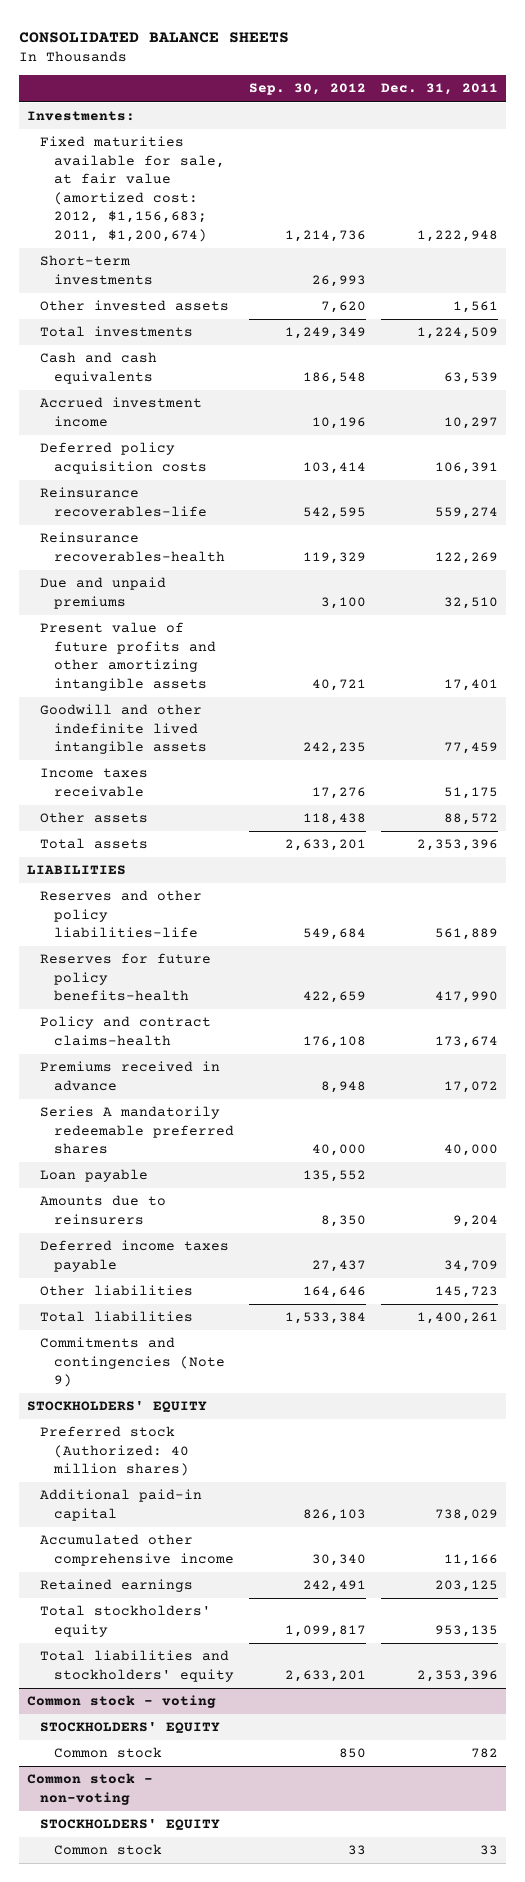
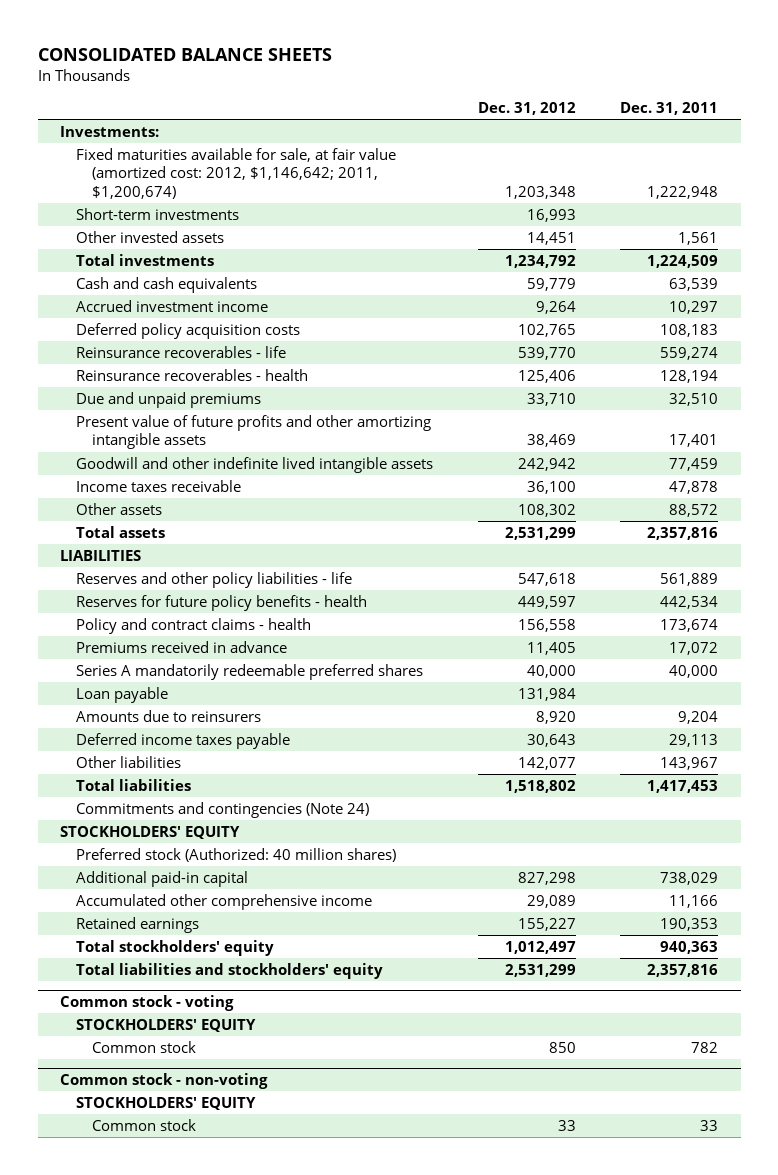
- | Sep. 30, 2012 | Dec. 31, 2011
+ | Dec. 31, 2012 | Dec. 31, 2011
- Fixed maturities available for sale, at fair value (amortized cost: 2012, $1,156,683; 2011, $1,200,674) | 1,214,736 | 1,222,948
+ Fixed maturities available for sale, at fair value (amortized cost: 2012, $1,146,642; 2011, $1,200,674) | 1,203,348 | 1,222,948
- Deferred policy acquisition costs | 103,414 | 106,391
- Reinsurance recoverables-life | 542,595 | 559,274
- Reinsurance recoverables-health | 119,329 | 122,269
+ Deferred policy acquisition costs | 102,765 | 108,183
+ Reinsurance recoverables - life | 539,770 | 559,274
+ Reinsurance recoverables - health | 125,406 | 128,194
- Income taxes receivable | 17,276 | 51,175
+ Income taxes receivable | 36,100 | 47,878
- Total assets | 2,633,201 | 2,353,396
+ Total assets | 2,531,299 | 2,357,816
- Reserves and other policy liabilities-life | 549,684 | 561,889
- Reserves for future policy benefits-health | 422,659 | 417,990
- Policy and contract claims-health | 176,108 | 173,674
+ Reserves and other policy liabilities - life | 547,618 | 561,889
+ Reserves for future policy benefits - health | 449,597 | 442,534
+ Policy and contract claims - health | 156,558 | 173,674
- Deferred income taxes payable | 27,437 | 34,709
- Other liabilities | 164,646 | 145,723
- Total liabilities | 1,533,384 | 1,400,261
- Commitments and contingencies (Note 9)
+ Deferred income taxes payable | 30,643 | 29,113
+ Other liabilities | 142,077 | 143,967
+ Total liabilities | 1,518,802 | 1,417,453
+ Commitments and contingencies (Note 24)
- Retained earnings | 242,491 | 203,125
- Total stockholders' equity | 1,099,817 | 953,135
- Total liabilities and stockholders' equity | 2,633,201 | 2,353,396
+ Retained earnings | 155,227 | 190,353
+ Total stockholders' equity | 1,012,497 | 940,363
+ Total liabilities and stockholders' equity | 2,531,299 | 2,357,816

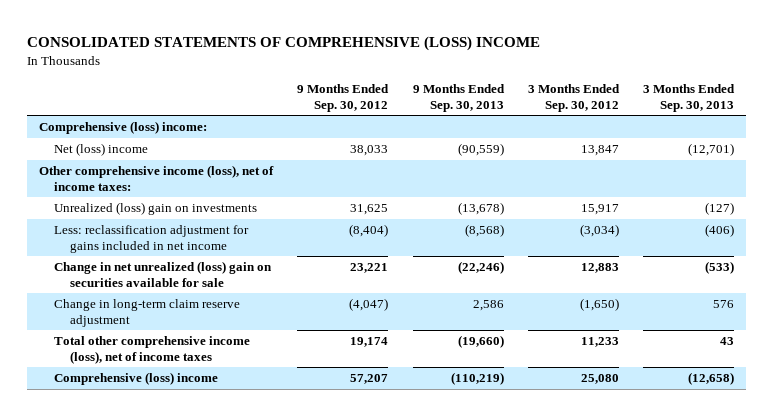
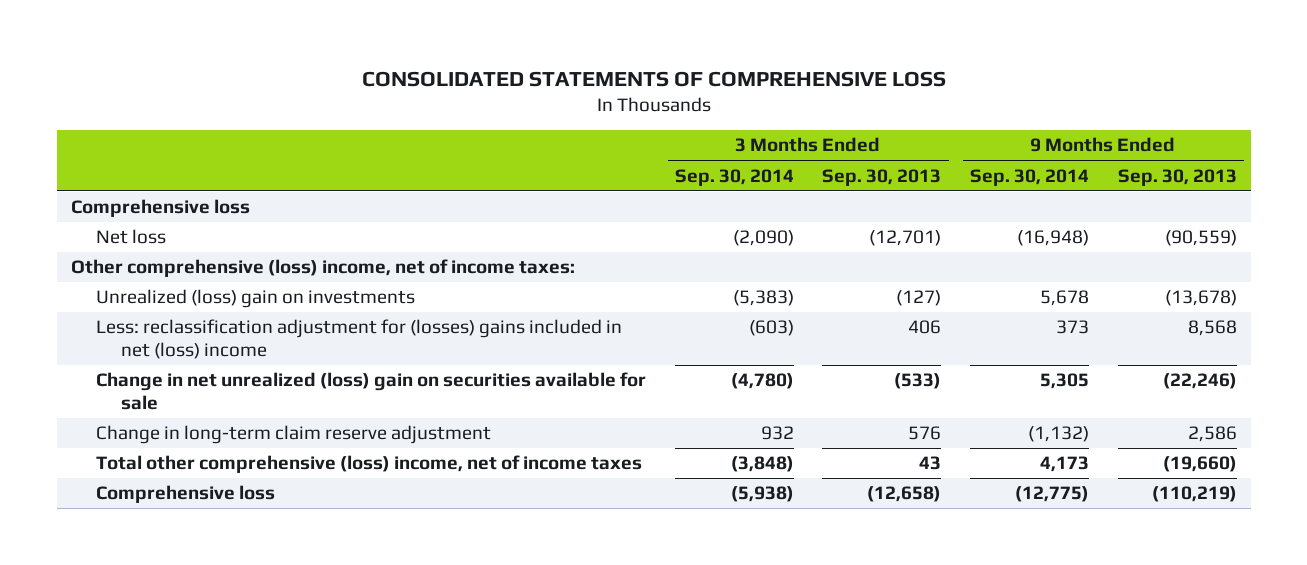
- CONSOLIDATED STATEMENTS OF COMPREHENSIVE (LOSS) INCOME
+ CONSOLIDATED STATEMENTS OF COMPREHENSIVE LOSS
- | 9 Months Ended Sep. 30, 2012 | 9 Months Ended Sep. 30, 2013 | 3 Months Ended Sep. 30, 2012 | 3 Months Ended Sep. 30, 2013
+ | 3 Months Ended Sep. 30, 2014 | 3 Months Ended Sep. 30, 2013 | 9 Months Ended Sep. 30, 2014 | 9 Months Ended Sep. 30, 2013
- Comprehensive (loss) income:
- Net (loss) income | 38,033 | (90,559) | 13,847 | (12,701)
- Other comprehensive income (loss), net of income taxes:
+ Comprehensive loss
+ Net loss | (2,090) | (12,701) | (16,948) | (90,559)
+ Other comprehensive (loss) income, net of income taxes:
- Less: reclassification adjustment for gains included in net income | (8,404) | (8,568) | (3,034) | (406)
+ Less: reclassification adjustment for (losses) gains included in net (loss) income | (603) | 406 | 373 | 8,568
- Total other comprehensive income (loss), net of income taxes | 19,174 | (19,660) | 11,233 | 43
- Comprehensive (loss) income | 57,207 | (110,219) | 25,080 | (12,658)
+ Total other comprehensive (loss) income, net of income taxes | (3,848) | 43 | 4,173 | (19,660)
+ Comprehensive loss | (5,938) | (12,658) | (12,775) | (110,219)

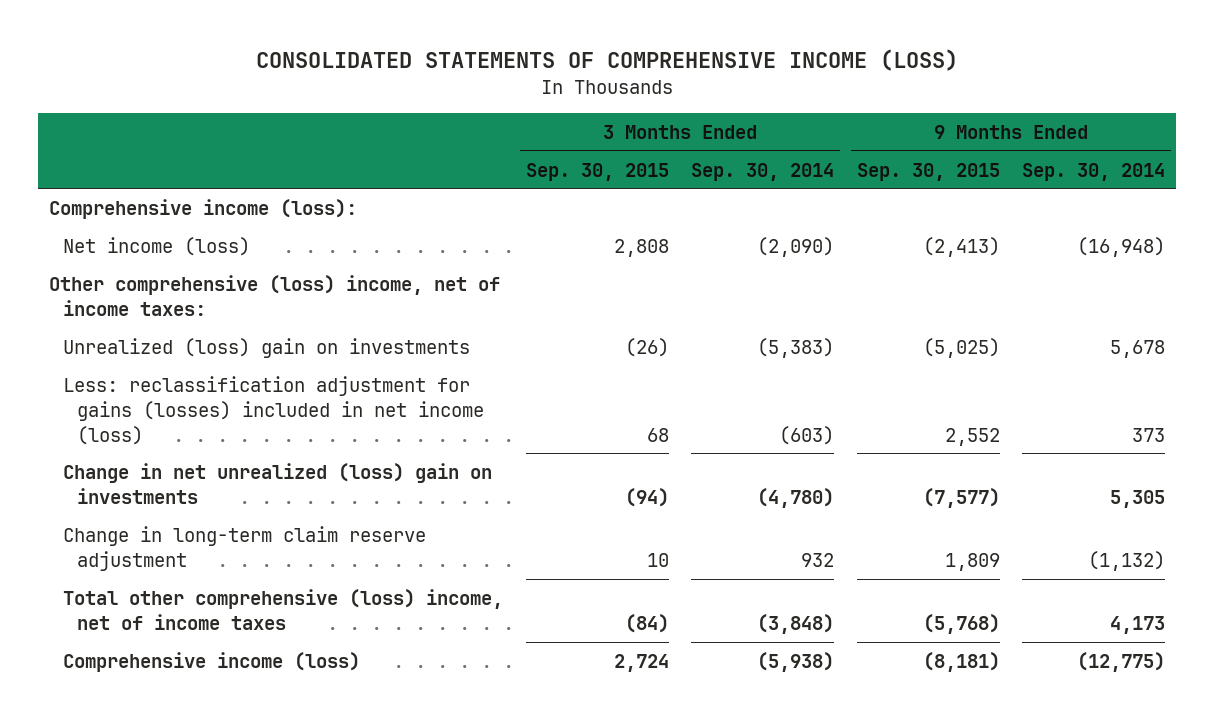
- CONSOLIDATED STATEMENTS OF COMPREHENSIVE LOSS
+ CONSOLIDATED STATEMENTS OF COMPREHENSIVE INCOME (LOSS)
- | 3 Months Ended Sep. 30, 2014 | 3 Months Ended Sep. 30, 2013 | 9 Months Ended Sep. 30, 2014 | 9 Months Ended Sep. 30, 2013
+ | 3 Months Ended Sep. 30, 2015 | 3 Months Ended Sep. 30, 2014 | 9 Months Ended Sep. 30, 2015 | 9 Months Ended Sep. 30, 2014
- Comprehensive loss
- Net loss | (2,090) | (12,701) | (16,948) | (90,559)
+ Comprehensive income (loss):
+ Net income (loss) | 2,808 | (2,090) | (2,413) | (16,948)
- Less: reclassification adjustment for (losses) gains included in net (loss) income | (603) | 406 | 373 | 8,568
- Change in net unrealized (loss) gain on securities available for sale | (4,780) | (533) | 5,305 | (22,246)
+ Less: reclassification adjustment for gains (losses) included in net income (loss) | 68 | (603) | 2,552 | 373
+ Change in net unrealized (loss) gain on investments | (94) | (4,780) | (7,577) | 5,305
- Comprehensive loss | (5,938) | (12,658) | (12,775) | (110,219)
+ Comprehensive income (loss) | 2,724 | (5,938) | (8,181) | (12,775)

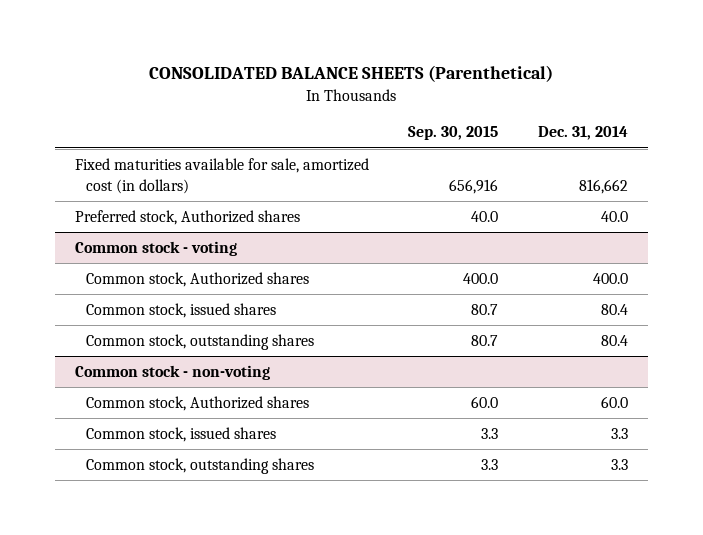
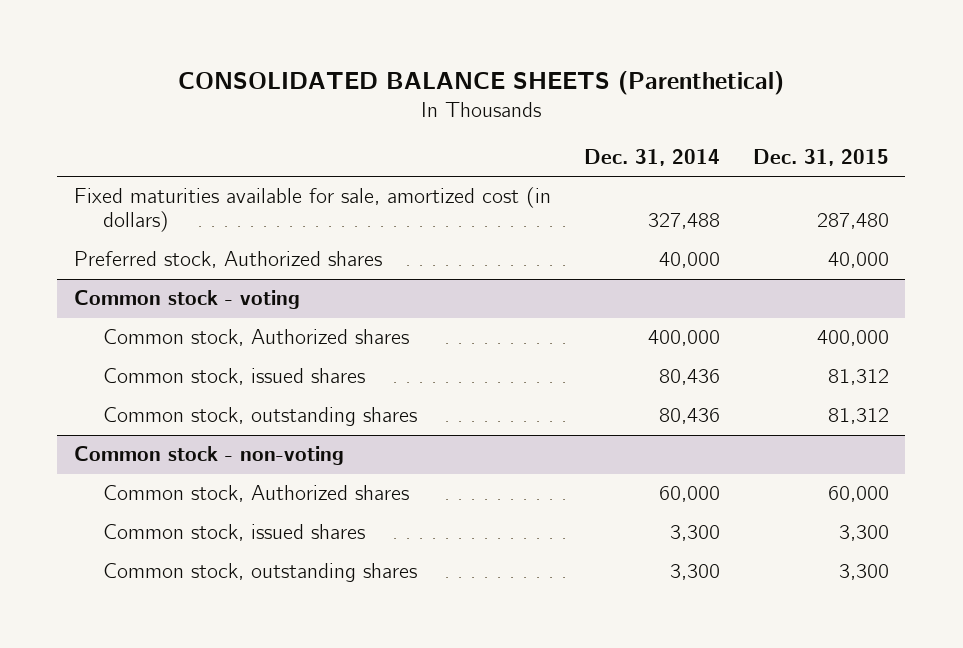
- | Sep. 30, 2015 | Dec. 31, 2014
+ | Dec. 31, 2014 | Dec. 31, 2015
- Fixed maturities available for sale, amortized cost (in dollars) | 656,916 | 816,662
- Preferred stock, Authorized shares | 40.0 | 40.0
+ Fixed maturities available for sale, amortized cost (in dollars) | 327,488 | 287,480
+ Preferred stock, Authorized shares | 40,000 | 40,000
@ Common stock - voting
- Common stock, Authorized shares | 400.0 | 400.0
- Common stock, issued shares | 80.7 | 80.4
- Common stock, outstanding shares | 80.7 | 80.4
+ Common stock, Authorized shares | 400,000 | 400,000
+ Common stock, issued shares | 80,436 | 81,312
+ Common stock, outstanding shares | 80,436 | 81,312
@ Common stock - non-voting
- Common stock, Authorized shares | 60.0 | 60.0
- Common stock, issued shares | 3.3 | 3.3
- Common stock, outstanding shares | 3.3 | 3.3
+ Common stock, Authorized shares | 60,000 | 60,000
+ Common stock, issued shares | 3,300 | 3,300
+ Common stock, outstanding shares | 3,300 | 3,300

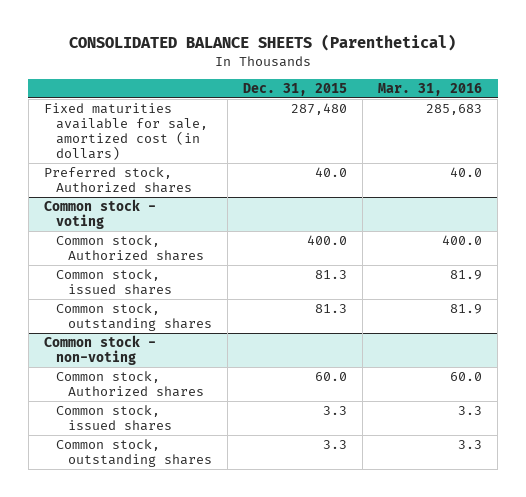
- | Dec. 31, 2014 | Dec. 31, 2015
+ | Dec. 31, 2015 | Mar. 31, 2016
- Preferred stock, Authorized shares | 40,000 | 40,000
+ Preferred stock, Authorized shares | 40.0 | 40.0
@ Common stock - voting
- Common stock, Authorized shares | 400,000 | 400,000
- Common stock, issued shares | 80,436 | 81,312
- Common stock, outstanding shares | 80,436 | 81,312
+ Common stock, Authorized shares | 400.0 | 400.0
+ Common stock, issued shares | 81.3 | 81.9
+ Common stock, outstanding shares | 81.3 | 81.9
@ Common stock - non-voting
- Common stock, Authorized shares | 60,000 | 60,000
- Common stock, issued shares | 3,300 | 3,300
- Common stock, outstanding shares | 3,300 | 3,300
+ Common stock, Authorized shares | 60.0 | 60.0
+ Common stock, issued shares | 3.3 | 3.3
+ Common stock, outstanding shares | 3.3 | 3.3

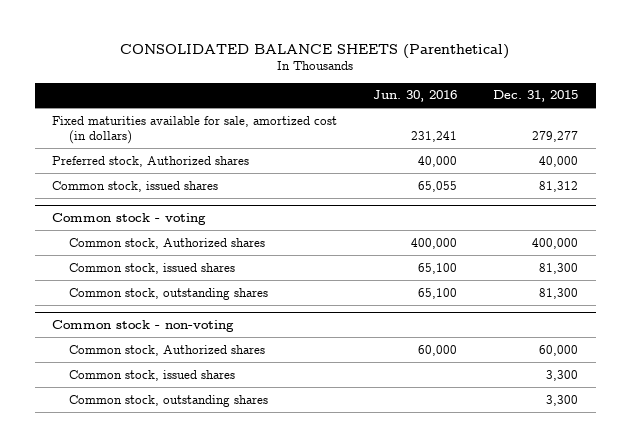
- | Dec. 31, 2015 | Mar. 31, 2016
+ | Jun. 30, 2016 | Dec. 31, 2015
- Fixed maturities available for sale, amortized cost (in dollars) | 287,480 | 285,683
- Preferred stock, Authorized shares | 40.0 | 40.0
+ Fixed maturities available for sale, amortized cost (in dollars) | 231,241 | 279,277
+ Preferred stock, Authorized shares | 40,000 | 40,000
+ Common stock, issued shares | 65,055 | 81,312
@ Common stock - voting
- Common stock, Authorized shares | 400.0 | 400.0
- Common stock, issued shares | 81.3 | 81.9
- Common stock, outstanding shares | 81.3 | 81.9
+ Common stock, Authorized shares | 400,000 | 400,000
+ Common stock, issued shares | 65,100 | 81,300
+ Common stock, outstanding shares | 65,100 | 81,300
@ Common stock - non-voting
- Common stock, Authorized shares | 60.0 | 60.0
- Common stock, issued shares | 3.3 | 3.3
- Common stock, outstanding shares | 3.3 | 3.3
+ Common stock, Authorized shares | 60,000 | 60,000
+ Common stock, issued shares | | 3,300
+ Common stock, outstanding shares | | 3,300

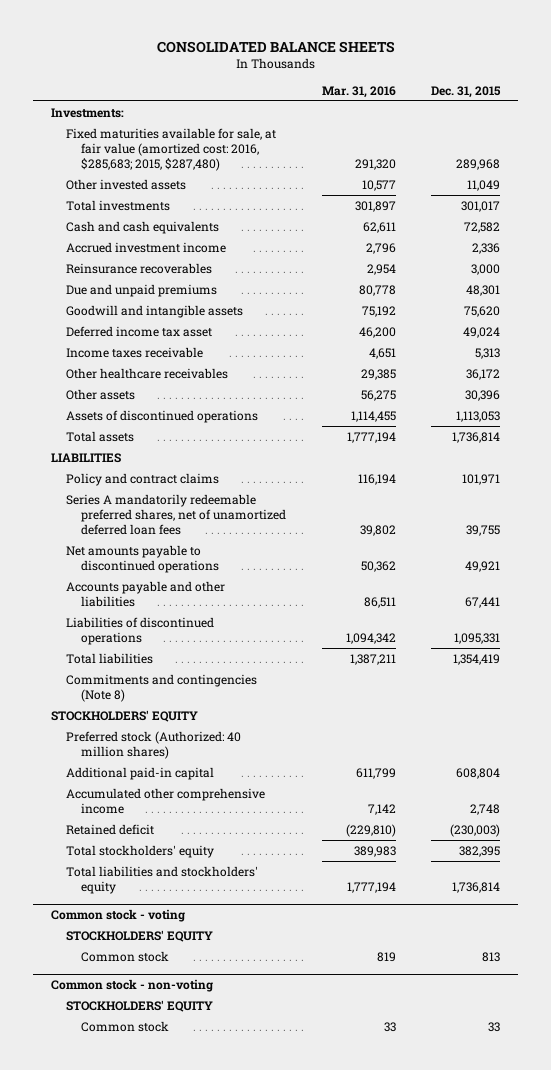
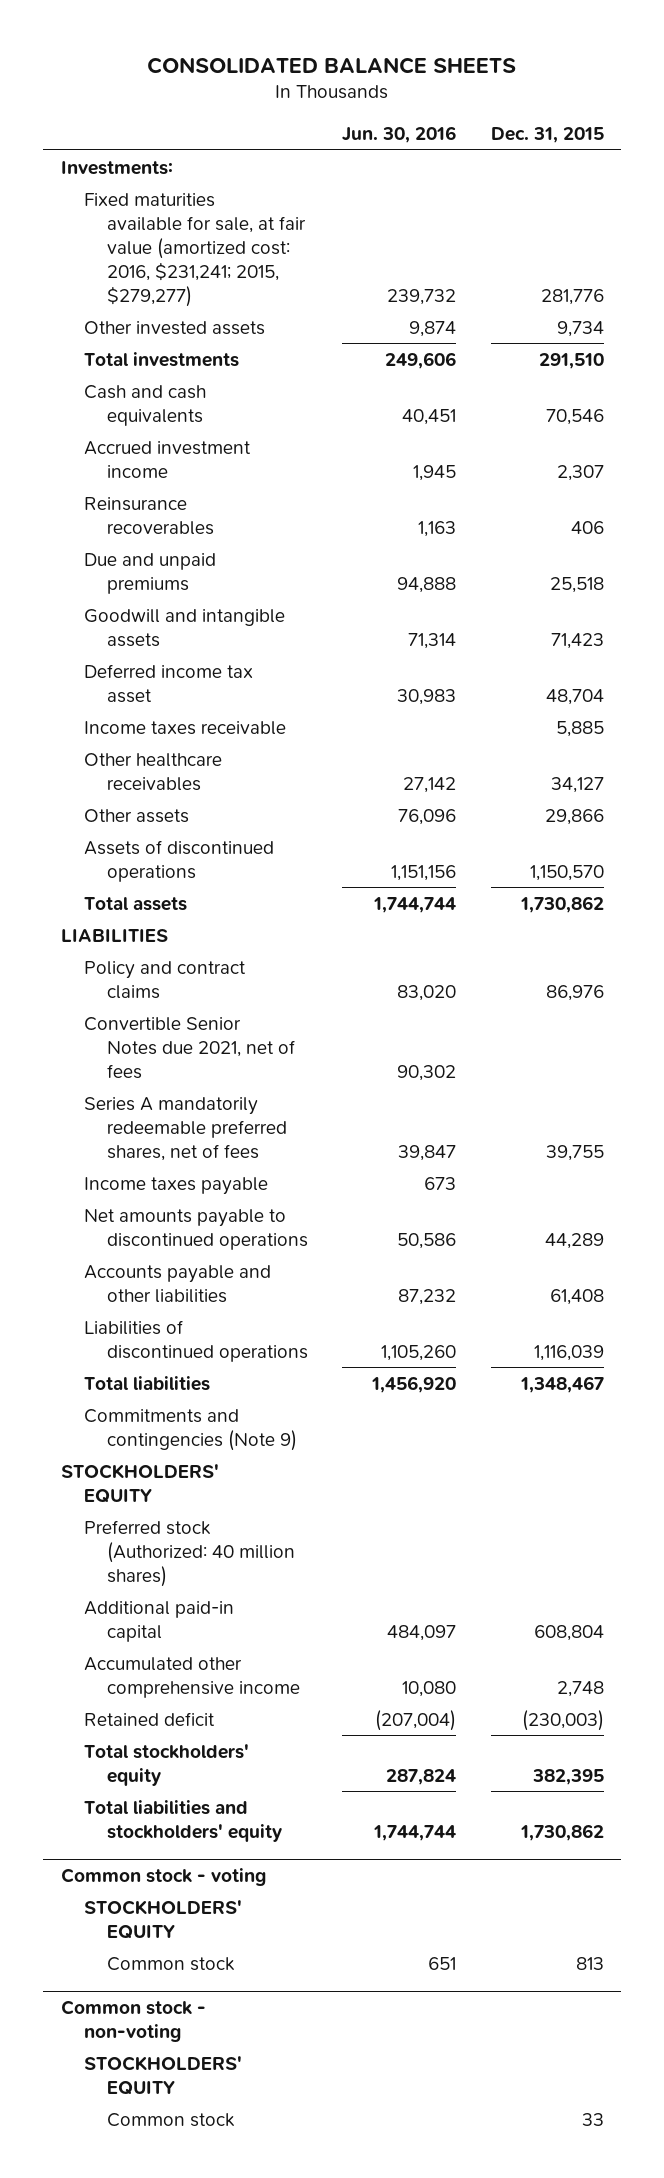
- | Mar. 31, 2016 | Dec. 31, 2015
+ | Jun. 30, 2016 | Dec. 31, 2015
- Fixed maturities available for sale, at fair value (amortized cost: 2016, $285,683; 2015, $287,480) | 291,320 | 289,968
- Other invested assets | 10,577 | 11,049
- Total investments | 301,897 | 301,017
- Cash and cash equivalents | 62,611 | 72,582
- Accrued investment income | 2,796 | 2,336
- Reinsurance recoverables | 2,954 | 3,000
- Due and unpaid premiums | 80,778 | 48,301
- Goodwill and intangible assets | 75,192 | 75,620
- Deferred income tax asset | 46,200 | 49,024
- Income taxes receivable | 4,651 | 5,313
- Other healthcare receivables | 29,385 | 36,172
- Other assets | 56,275 | 30,396
- Assets of discontinued operations | 1,114,455 | 1,113,053
- Total assets | 1,777,194 | 1,736,814
+ Fixed maturities available for sale, at fair value (amortized cost: 2016, $231,241; 2015, $279,277) | 239,732 | 281,776
+ Other invested assets | 9,874 | 9,734
+ Total investments | 249,606 | 291,510
+ Cash and cash equivalents | 40,451 | 70,546
+ Accrued investment income | 1,945 | 2,307
+ Reinsurance recoverables | 1,163 | 406
+ Due and unpaid premiums | 94,888 | 25,518
+ Goodwill and intangible assets | 71,314 | 71,423
+ Deferred income tax asset | 30,983 | 48,704
+ Income taxes receivable | | 5,885
+ Other healthcare receivables | 27,142 | 34,127
+ Other assets | 76,096 | 29,866
+ Assets of discontinued operations | 1,151,156 | 1,150,570
+ Total assets | 1,744,744 | 1,730,862
- Policy and contract claims | 116,194 | 101,971
- Series A mandatorily redeemable preferred shares, net of unamortized deferred loan fees | 39,802 | 39,755
- Net amounts payable to discontinued operations | 50,362 | 49,921
- Accounts payable and other liabilities | 86,511 | 67,441
- Liabilities of discontinued operations | 1,094,342 | 1,095,331
- Total liabilities | 1,387,211 | 1,354,419
- Commitments and contingencies (Note 8)
+ Policy and contract claims | 83,020 | 86,976
+ Convertible Senior Notes due 2021, net of fees | 90,302 |
+ Series A mandatorily redeemable preferred shares, net of fees | 39,847 | 39,755
+ Income taxes payable | 673 |
+ Net amounts payable to discontinued operations | 50,586 | 44,289
+ Accounts payable and other liabilities | 87,232 | 61,408
+ Liabilities of discontinued operations | 1,105,260 | 1,116,039
+ Total liabilities | 1,456,920 | 1,348,467
+ Commitments and contingencies (Note 9)
- Total liabilities and stockholders' equity | 1,777,194 | 1,736,814
+ Total liabilities and stockholders' equity | 1,744,744 | 1,730,862

